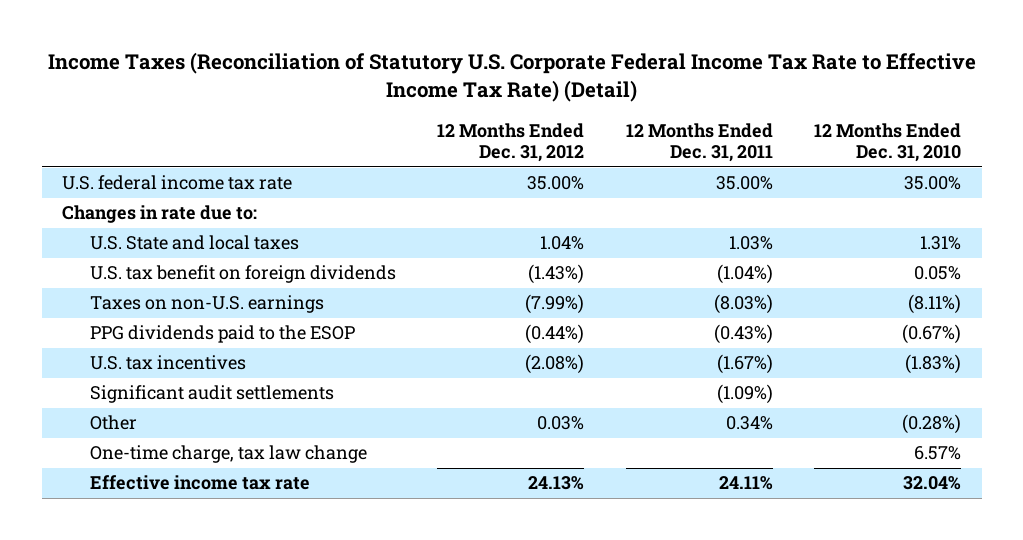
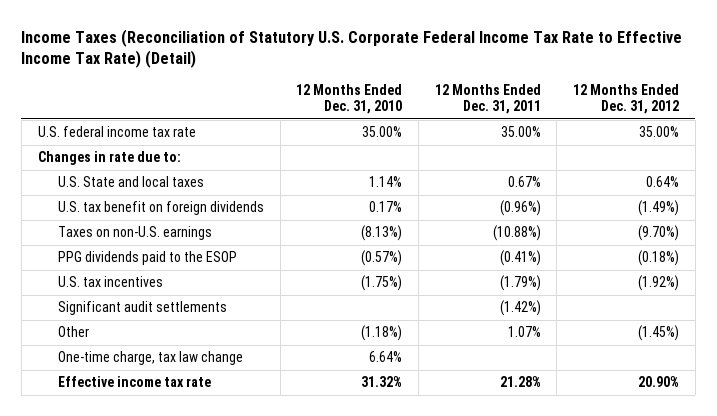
- | 12 Months Ended Dec. 31, 2012 | 12 Months Ended Dec. 31, 2011 | 12 Months Ended Dec. 31, 2010
+ | 12 Months Ended Dec. 31, 2010 | 12 Months Ended Dec. 31, 2011 | 12 Months Ended Dec. 31, 2012
- U.S. State and local taxes | 1.04% | 1.03% | 1.31%
- U.S. tax benefit on foreign dividends | (1.43%) | (1.04%) | 0.05%
- Taxes on non-U.S. earnings | (7.99%) | (8.03%) | (8.11%)
- PPG dividends paid to the ESOP | (0.44%) | (0.43%) | (0.67%)
- U.S. tax incentives | (2.08%) | (1.67%) | (1.83%)
- Significant audit settlements | | (1.09%) |
- Other | 0.03% | 0.34% | (0.28%)
- One-time charge, tax law change | | | 6.57%
- Effective income tax rate | 24.13% | 24.11% | 32.04%
+ U.S. State and local taxes | 1.14% | 0.67% | 0.64%
+ U.S. tax benefit on foreign dividends | 0.17% | (0.96%) | (1.49%)
+ Taxes on non-U.S. earnings | (8.13%) | (10.88%) | (9.70%)
+ PPG dividends paid to the ESOP | (0.57%) | (0.41%) | (0.18%)
+ U.S. tax incentives | (1.75%) | (1.79%) | (1.92%)
+ Significant audit settlements | | (1.42%) |
+ Other | (1.18%) | 1.07% | (1.45%)
+ One-time charge, tax law change | 6.64% | |
+ Effective income tax rate | 31.32% | 21.28% | 20.90%

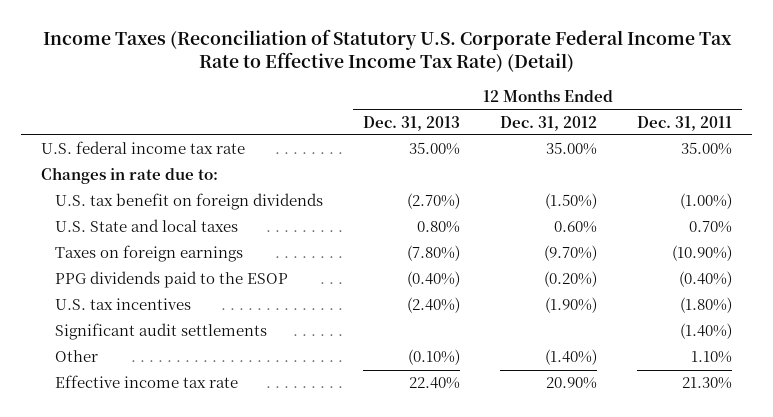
- | 12 Months Ended Dec. 31, 2010 | 12 Months Ended Dec. 31, 2011 | 12 Months Ended Dec. 31, 2012
+ | 12 Months Ended Dec. 31, 2013 | 12 Months Ended Dec. 31, 2012 | 12 Months Ended Dec. 31, 2011
- U.S. State and local taxes | 1.14% | 0.67% | 0.64%
- U.S. tax benefit on foreign dividends | 0.17% | (0.96%) | (1.49%)
- Taxes on non-U.S. earnings | (8.13%) | (10.88%) | (9.70%)
- PPG dividends paid to the ESOP | (0.57%) | (0.41%) | (0.18%)
- U.S. tax incentives | (1.75%) | (1.79%) | (1.92%)
- Significant audit settlements | | (1.42%) |
- Other | (1.18%) | 1.07% | (1.45%)
- One-time charge, tax law change | 6.64% | |
- Effective income tax rate | 31.32% | 21.28% | 20.90%
+ U.S. tax benefit on foreign dividends | (2.70%) | (1.50%) | (1.00%)
+ U.S. State and local taxes | 0.80% | 0.60% | 0.70%
+ Taxes on foreign earnings | (7.80%) | (9.70%) | (10.90%)
+ PPG dividends paid to the ESOP | (0.40%) | (0.20%) | (0.40%)
+ U.S. tax incentives | (2.40%) | (1.90%) | (1.80%)
+ Significant audit settlements | | | (1.40%)
+ Other | (0.10%) | (1.40%) | 1.10%
+ Effective income tax rate | 22.40% | 20.90% | 21.30%

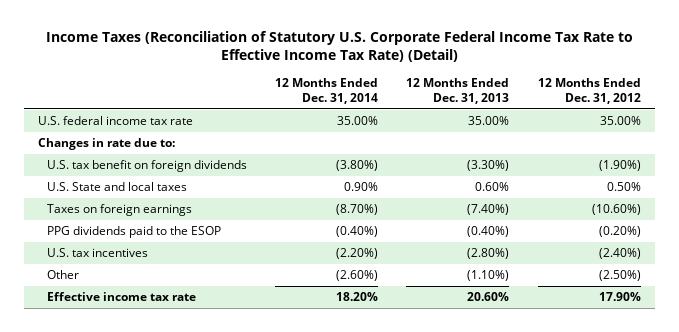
- | 12 Months Ended Dec. 31, 2013 | 12 Months Ended Dec. 31, 2012 | 12 Months Ended Dec. 31, 2011
+ | 12 Months Ended Dec. 31, 2014 | 12 Months Ended Dec. 31, 2013 | 12 Months Ended Dec. 31, 2012
- U.S. tax benefit on foreign dividends | (2.70%) | (1.50%) | (1.00%)
- U.S. State and local taxes | 0.80% | 0.60% | 0.70%
- Taxes on foreign earnings | (7.80%) | (9.70%) | (10.90%)
+ U.S. tax benefit on foreign dividends | (3.80%) | (3.30%) | (1.90%)
+ U.S. State and local taxes | 0.90% | 0.60% | 0.50%
+ Taxes on foreign earnings | (8.70%) | (7.40%) | (10.60%)
- U.S. tax incentives | (2.40%) | (1.90%) | (1.80%)
- Significant audit settlements | | | (1.40%)
- Other | (0.10%) | (1.40%) | 1.10%
- Effective income tax rate | 22.40% | 20.90% | 21.30%
+ U.S. tax incentives | (2.20%) | (2.80%) | (2.40%)
+ Other | (2.60%) | (1.10%) | (2.50%)
+ Effective income tax rate | 18.20% | 20.60% | 17.90%

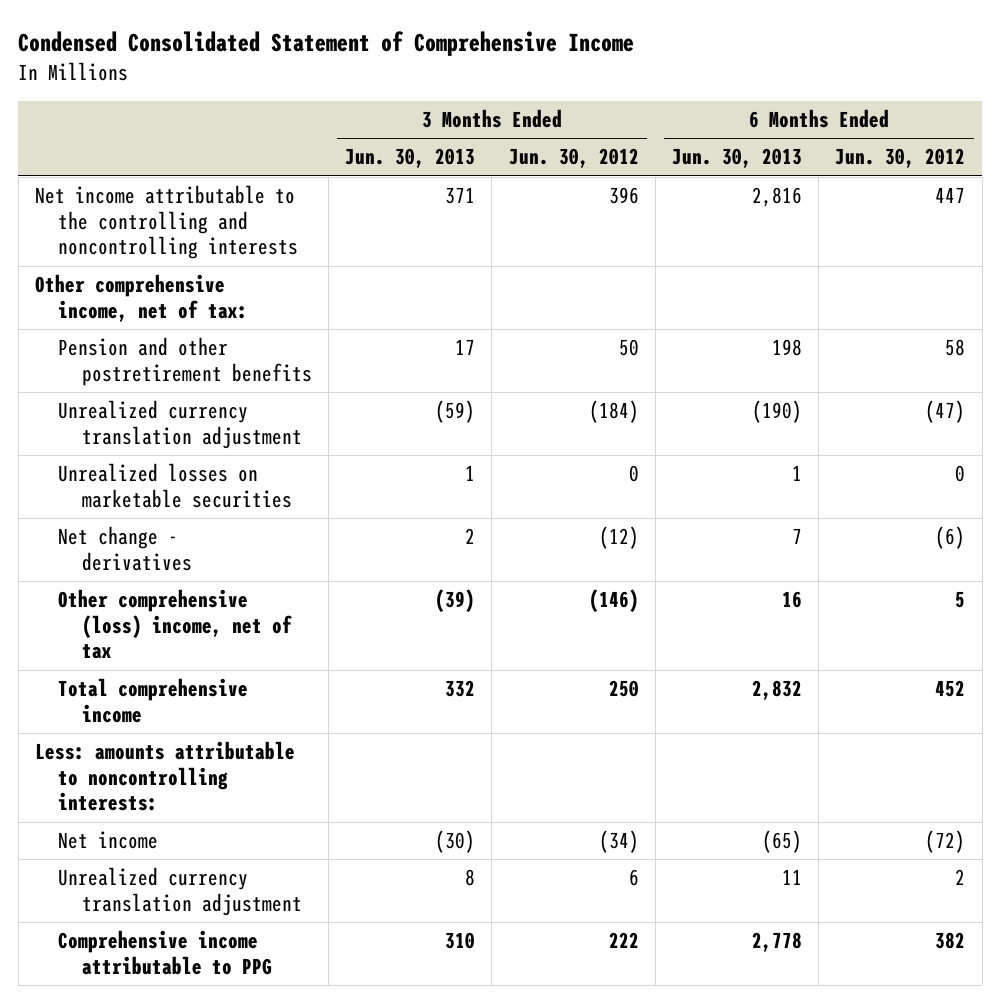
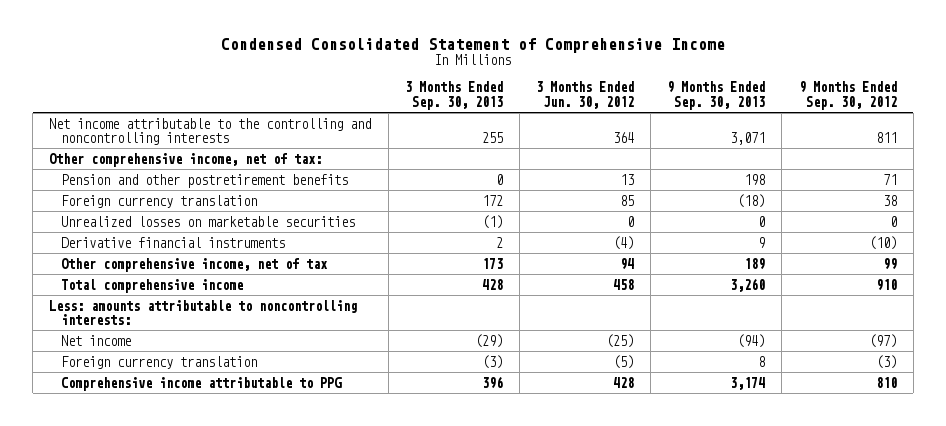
- | 3 Months Ended Jun. 30, 2013 | 3 Months Ended Jun. 30, 2012 | 6 Months Ended Jun. 30, 2013 | 6 Months Ended Jun. 30, 2012
+ | 3 Months Ended Sep. 30, 2013 | 3 Months Ended Jun. 30, 2012 | 9 Months Ended Sep. 30, 2013 | 9 Months Ended Sep. 30, 2012
- Net income attributable to the controlling and noncontrolling interests | 371 | 396 | 2,816 | 447
+ Net income attributable to the controlling and noncontrolling interests | 255 | 364 | 3,071 | 811
- Pension and other postretirement benefits | 17 | 50 | 198 | 58
- Unrealized currency translation adjustment | (59) | (184) | (190) | (47)
+ Pension and other postretirement benefits | 0 | 13 | 198 | 71
+ Foreign currency translation | 172 | 85 | (18) | 38
- Net change - derivatives | 2 | (12) | 7 | (6)
- Other comprehensive (loss) income, net of tax | (39) | (146) | 16 | 5
- Total comprehensive income | 332 | 250 | 2,832 | 452
+ Derivative financial instruments | 2 | (4) | 9 | (10)
+ Other comprehensive income, net of tax | 173 | 94 | 189 | 99
+ Total comprehensive income | 428 | 458 | 3,260 | 910
- Net income | (30) | (34) | (65) | (72)
- Unrealized currency translation adjustment | 8 | 6 | 11 | 2
- Comprehensive income attributable to PPG | 310 | 222 | 2,778 | 382
+ Net income | (29) | (25) | (94) | (97)
+ Foreign currency translation | (3) | (5) | 8 | (3)
+ Comprehensive income attributable to PPG | 396 | 428 | 3,174 | 810

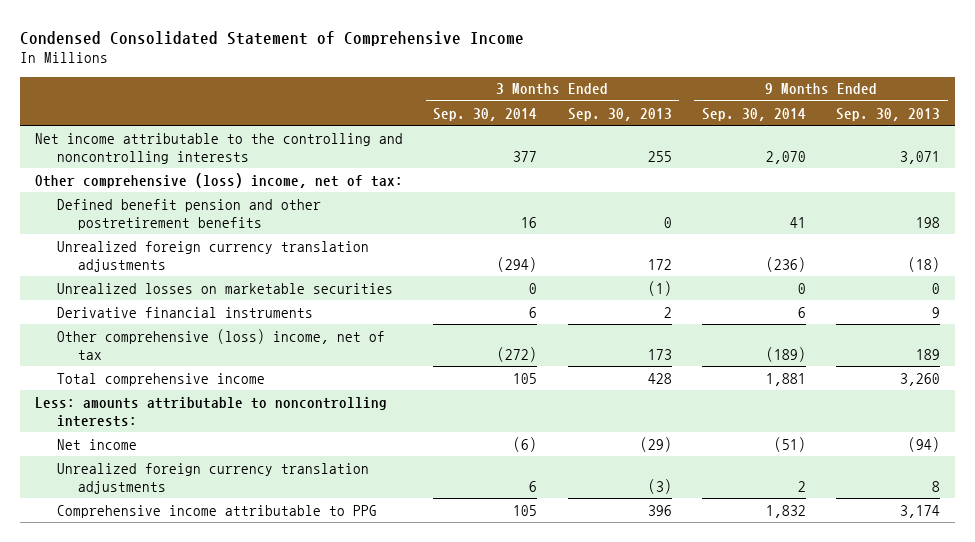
- | 3 Months Ended Sep. 30, 2013 | 3 Months Ended Jun. 30, 2012 | 9 Months Ended Sep. 30, 2013 | 9 Months Ended Sep. 30, 2012
+ | 3 Months Ended Sep. 30, 2014 | 3 Months Ended Sep. 30, 2013 | 9 Months Ended Sep. 30, 2014 | 9 Months Ended Sep. 30, 2013
- Other comprehensive income, net of tax:
- Pension and other postretirement benefits | 0 | 13 | 198 | 71
- Foreign currency translation | 172 | 85 | (18) | 38
+ Other comprehensive (loss) income, net of tax:
+ Defined benefit pension and other postretirement benefits | 16 | 0 | 41 | 198
+ Unrealized foreign currency translation adjustments | (294) | 172 | (236) | (18)
- Other comprehensive income, net of tax | 173 | 94 | 189 | 99
+ Other comprehensive (loss) income, net of tax | (272) | 173 | (189) | 189
- Foreign currency translation | (3) | (5) | 8 | (3)
+ Unrealized foreign currency translation adjustments | 6 | (3) | 2 | 8

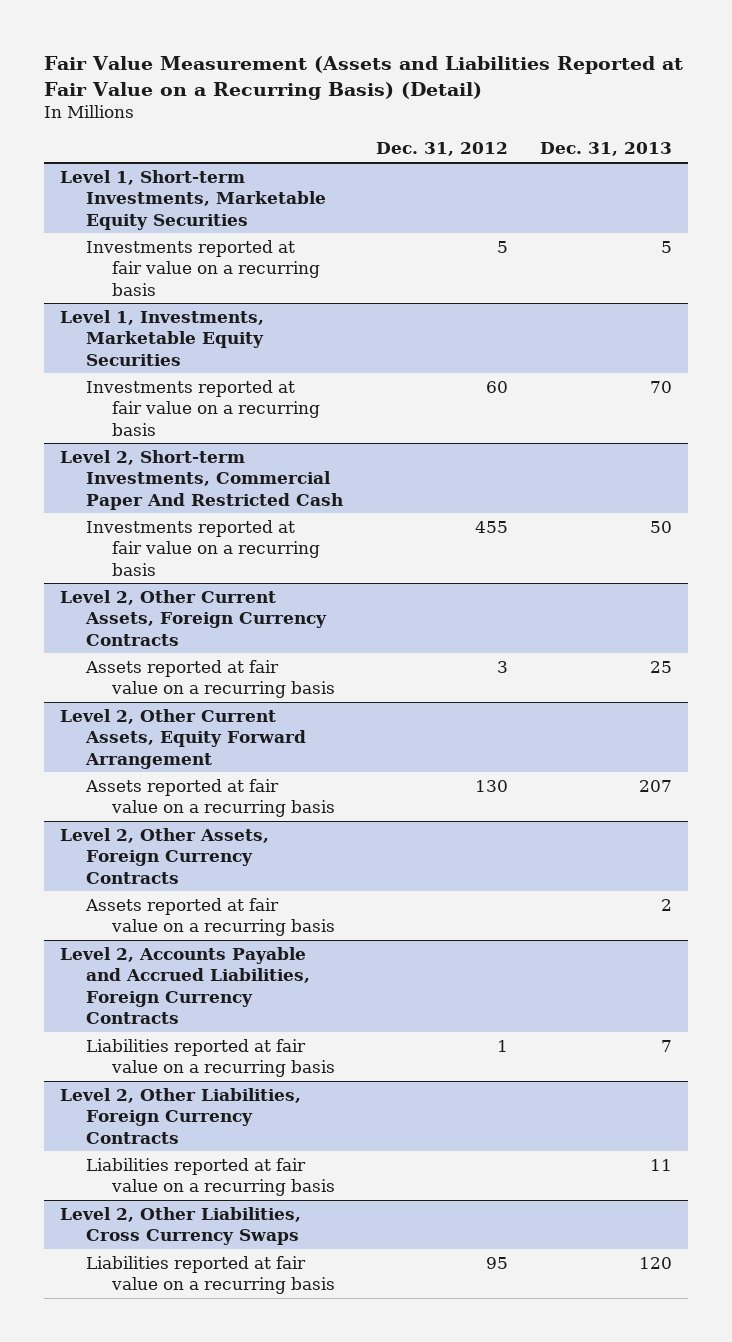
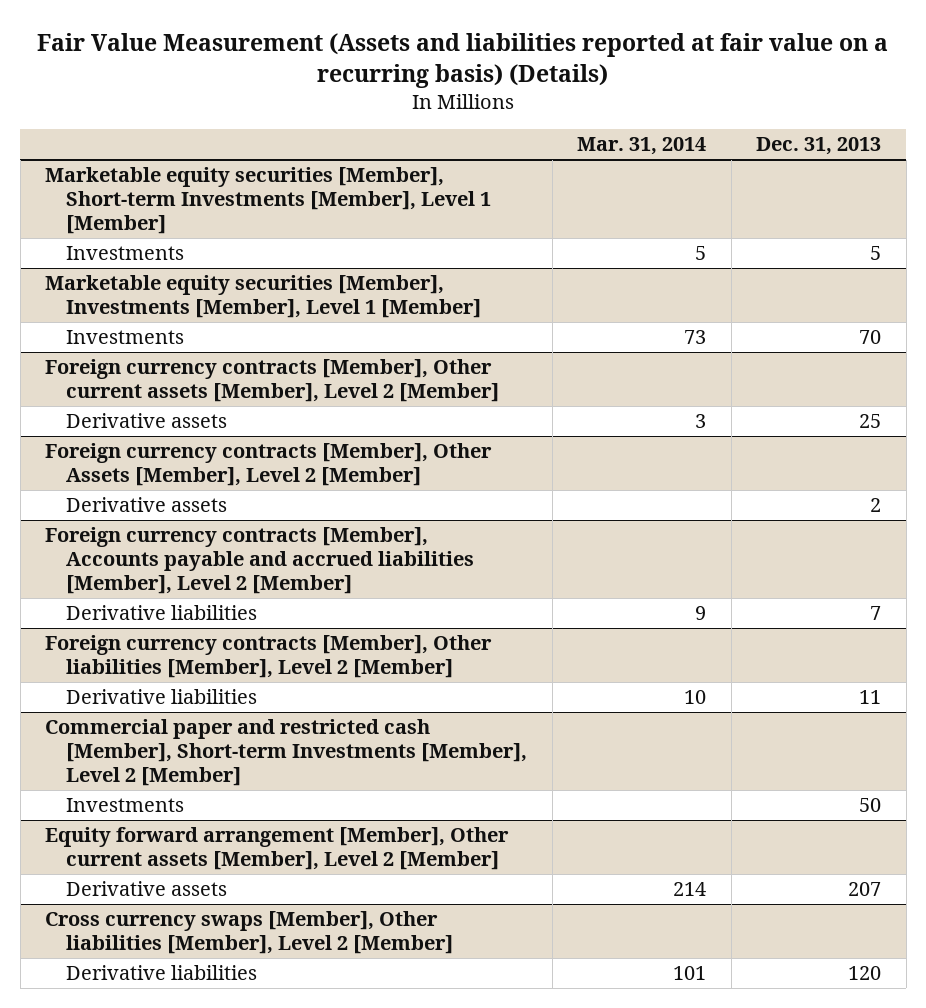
- Fair Value Measurement (Assets and Liabilities Reported at Fair Value on a Recurring Basis) (Detail)
+ Fair Value Measurement (Assets and liabilities reported at fair value on a recurring basis) (Details)
- | Dec. 31, 2012 | Dec. 31, 2013
+ | Mar. 31, 2014 | Dec. 31, 2013
- Level 1, Short-term Investments, Marketable Equity Securities
- Investments reported at fair value on a recurring basis | 5 | 5
- Level 1, Investments, Marketable Equity Securities
- Investments reported at fair value on a recurring basis | 60 | 70
- Level 2, Short-term Investments, Commercial Paper And Restricted Cash
- Investments reported at fair value on a recurring basis | 455 | 50
- Level 2, Other Current Assets, Foreign Currency Contracts
- Assets reported at fair value on a recurring basis | 3 | 25
- Level 2, Other Current Assets, Equity Forward Arrangement
- Assets reported at fair value on a recurring basis | 130 | 207
- Level 2, Other Assets, Foreign Currency Contracts
- Assets reported at fair value on a recurring basis | | 2
- Level 2, Accounts Payable and Accrued Liabilities, Foreign Currency Contracts
- Liabilities reported at fair value on a recurring basis | 1 | 7
- Level 2, Other Liabilities, Foreign Currency Contracts
- Liabilities reported at fair value on a recurring basis | | 11
- Level 2, Other Liabilities, Cross Currency Swaps
- Liabilities reported at fair value on a recurring basis | 95 | 120
+ Marketable equity securities [Member], Short-term Investments [Member], Level 1 [Member]
+ Investments | 5 | 5
+ Marketable equity securities [Member], Investments [Member], Level 1 [Member]
+ Investments | 73 | 70
+ Foreign currency contracts [Member], Other current assets [Member], Level 2 [Member]
+ Derivative assets | 3 | 25
+ Foreign currency contracts [Member], Other Assets [Member], Level 2 [Member]
+ Derivative assets | | 2
+ Foreign currency contracts [Member], Accounts payable and accrued liabilities [Member], Level 2 [Member]
+ Derivative liabilities | 9 | 7
+ Foreign currency contracts [Member], Other liabilities [Member], Level 2 [Member]
+ Derivative liabilities | 10 | 11
+ Commercial paper and restricted cash [Member], Short-term Investments [Member], Level 2 [Member]
+ Investments | | 50
+ Equity forward arrangement [Member], Other current assets [Member], Level 2 [Member]
+ Derivative assets | 214 | 207
+ Cross currency swaps [Member], Other liabilities [Member], Level 2 [Member]
+ Derivative liabilities | 101 | 120

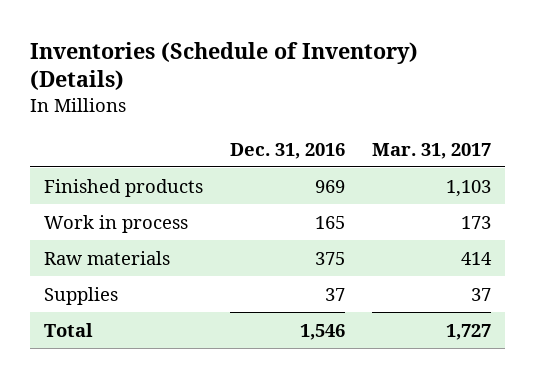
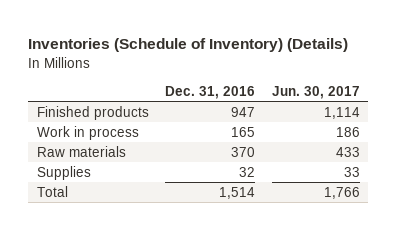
- | Dec. 31, 2016 | Mar. 31, 2017
+ | Dec. 31, 2016 | Jun. 30, 2017
- Finished products | 969 | 1,103
+ Finished products | 947 | 1,114
- Raw materials | 375 | 414
- Supplies | 37 | 37
- Total | 1,546 | 1,727
+ Raw materials | 370 | 433
+ Supplies | 32 | 33
+ Total | 1,514 | 1,766

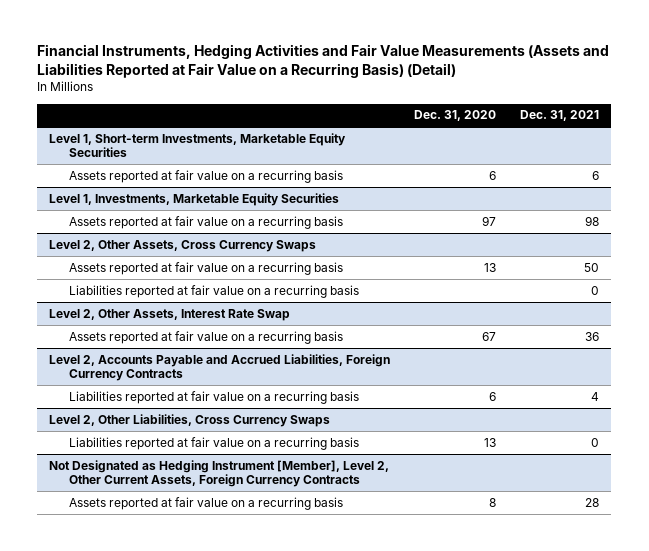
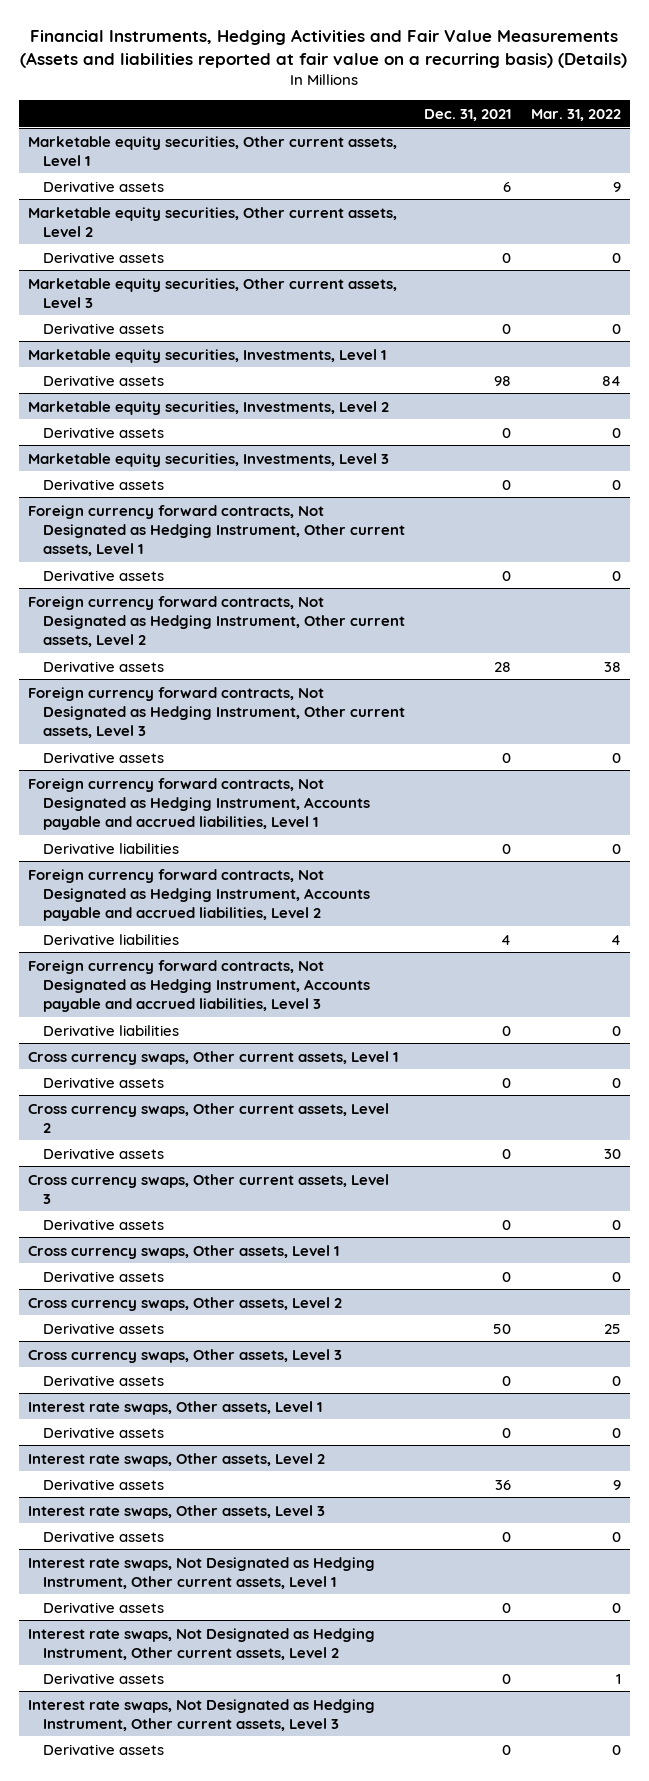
- Financial Instruments, Hedging Activities and Fair Value Measurements (Assets and Liabilities Reported at Fair Value on a Recurring Basis) (Detail)
+ Financial Instruments, Hedging Activities and Fair Value Measurements (Assets and liabilities reported at fair value on a recurring basis) (Details)
- | Dec. 31, 2020 | Dec. 31, 2021
+ | Dec. 31, 2021 | Mar. 31, 2022
- Level 1, Short-term Investments, Marketable Equity Securities
- Assets reported at fair value on a recurring basis | 6 | 6
- Level 1, Investments, Marketable Equity Securities
- Assets reported at fair value on a recurring basis | 97 | 98
- Level 2, Other Assets, Cross Currency Swaps
- Assets reported at fair value on a recurring basis | 13 | 50
- Liabilities reported at fair value on a recurring basis | | 0
- Level 2, Other Assets, Interest Rate Swap
- Assets reported at fair value on a recurring basis | 67 | 36
- Level 2, Accounts Payable and Accrued Liabilities, Foreign Currency Contracts
- Liabilities reported at fair value on a recurring basis | 6 | 4
- Level 2, Other Liabilities, Cross Currency Swaps
- Liabilities reported at fair value on a recurring basis | 13 | 0
- Not Designated as Hedging Instrument [Member], Level 2, Other Current Assets, Foreign Currency Contracts
- Assets reported at fair value on a recurring basis | 8 | 28
+ Marketable equity securities, Other current assets, Level 1
+ Derivative assets | 6 | 9
+ Marketable equity securities, Other current assets, Level 2
+ Derivative assets | 0 | 0
+ Marketable equity securities, Other current assets, Level 3
+ Derivative assets | 0 | 0
+ Marketable equity securities, Investments, Level 1
+ Derivative assets | 98 | 84
+ Marketable equity securities, Investments, Level 2
+ Derivative assets | 0 | 0
+ Marketable equity securities, Investments, Level 3
+ Derivative assets | 0 | 0
+ Foreign currency forward contracts, Not Designated as Hedging Instrument, Other current assets, Level 1
+ Derivative assets | 0 | 0
+ Foreign currency forward contracts, Not Designated as Hedging Instrument, Other current assets, Level 2
+ Derivative assets | 28 | 38
+ Foreign currency forward contracts, Not Designated as Hedging Instrument, Other current assets, Level 3
+ Derivative assets | 0 | 0
+ Foreign currency forward contracts, Not Designated as Hedging Instrument, Accounts payable and accrued liabilities, Level 1
+ Derivative liabilities | 0 | 0
+ Foreign currency forward contracts, Not Designated as Hedging Instrument, Accounts payable and accrued liabilities, Level 2
+ Derivative liabilities | 4 | 4
+ Foreign currency forward contracts, Not Designated as Hedging Instrument, Accounts payable and accrued liabilities, Level 3
+ Derivative liabilities | 0 | 0
+ Cross currency swaps, Other current assets, Level 1
+ Derivative assets | 0 | 0
+ Cross currency swaps, Other current assets, Level 2
+ Derivative assets | 0 | 30
+ Cross currency swaps, Other current assets, Level 3
+ Derivative assets | 0 | 0
+ Cross currency swaps, Other assets, Level 1
+ Derivative assets | 0 | 0
+ Cross currency swaps, Other assets, Level 2
+ Derivative assets | 50 | 25
+ Cross currency swaps, Other assets, Level 3
+ Derivative assets | 0 | 0
+ Interest rate swaps, Other assets, Level 1
+ Derivative assets | 0 | 0
+ Interest rate swaps, Other assets, Level 2
+ Derivative assets | 36 | 9
+ Interest rate swaps, Other assets, Level 3
+ Derivative assets | 0 | 0
+ Interest rate swaps, Not Designated as Hedging Instrument, Other current assets, Level 1
+ Derivative assets | 0 | 0
+ Interest rate swaps, Not Designated as Hedging Instrument, Other current assets, Level 2
+ Derivative assets | 0 | 1
+ Interest rate swaps, Not Designated as Hedging Instrument, Other current assets, Level 3
+ Derivative assets | 0 | 0

